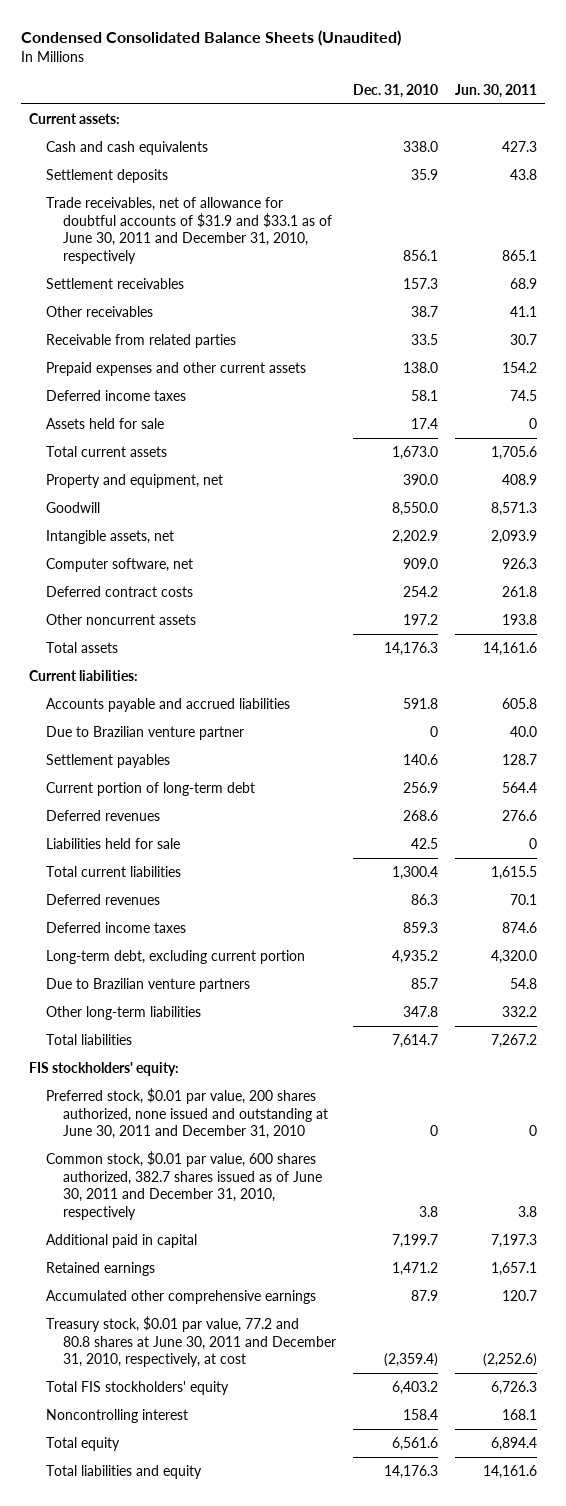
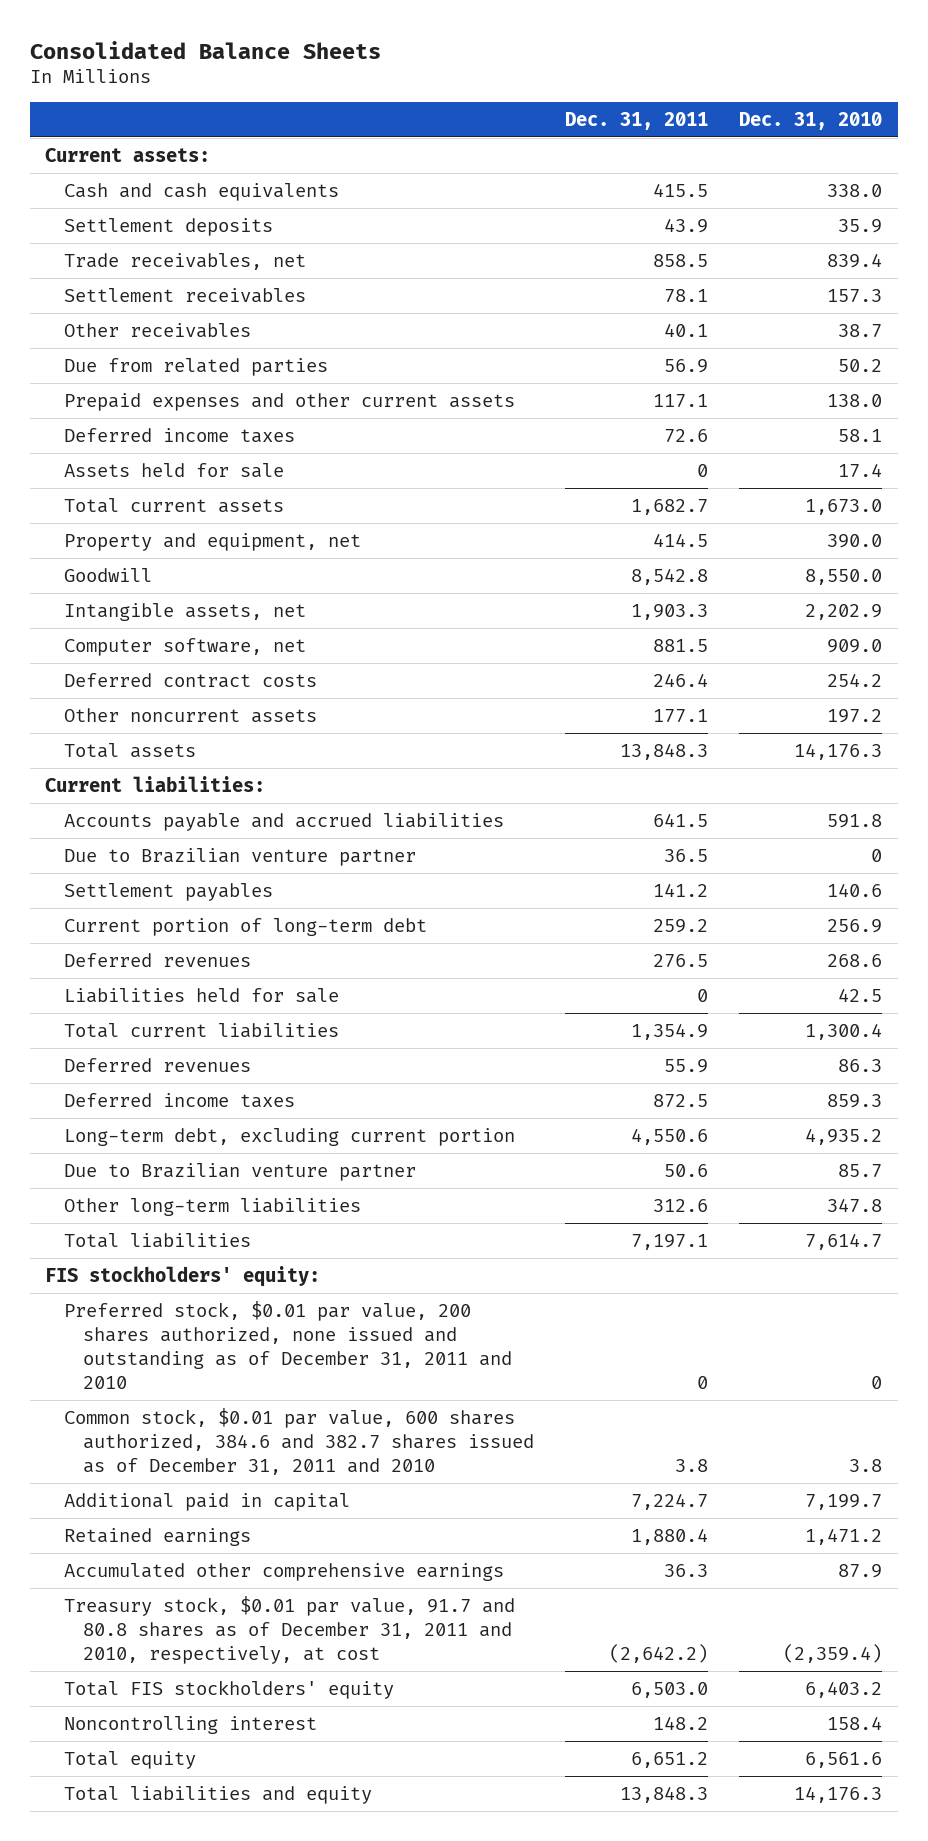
- Condensed Consolidated Balance Sheets (Unaudited)
+ Consolidated Balance Sheets
- | Dec. 31, 2010 | Jun. 30, 2011
+ | Dec. 31, 2011 | Dec. 31, 2010
- Trade receivables, net of allowance for doubtful accounts of $31.9 and $33.1 as of June 30, 2011 and December 31, 2010, respectively | 856.1 | 865.1
+ Trade receivables, net | 858.5 | 839.4
- Receivable from related parties | 33.5 | 30.7
+ Due from related parties | 56.9 | 50.2
- Due to Brazilian venture partners | 85.7 | 54.8
+ Due to Brazilian venture partner | 50.6 | 85.7
- Preferred stock, $0.01 par value, 200 shares authorized, none issued and outstanding at June 30, 2011 and December 31, 2010 | 0 | 0
- Common stock, $0.01 par value, 600 shares authorized, 382.7 shares issued as of June 30, 2011 and December 31, 2010, respectively | 3.8 | 3.8
+ Preferred stock, $0.01 par value, 200 shares authorized, none issued and outstanding as of December 31, 2011 and 2010 | 0 | 0
+ Common stock, $0.01 par value, 600 shares authorized, 384.6 and 382.7 shares issued as of December 31, 2011 and 2010 | 3.8 | 3.8
- Treasury stock, $0.01 par value, 77.2 and 80.8 shares at June 30, 2011 and December 31, 2010, respectively, at cost | (2,359.4) | (2,252.6)
+ Treasury stock, $0.01 par value, 91.7 and 80.8 shares as of December 31, 2011 and 2010, respectively, at cost | (2,642.2) | (2,359.4)

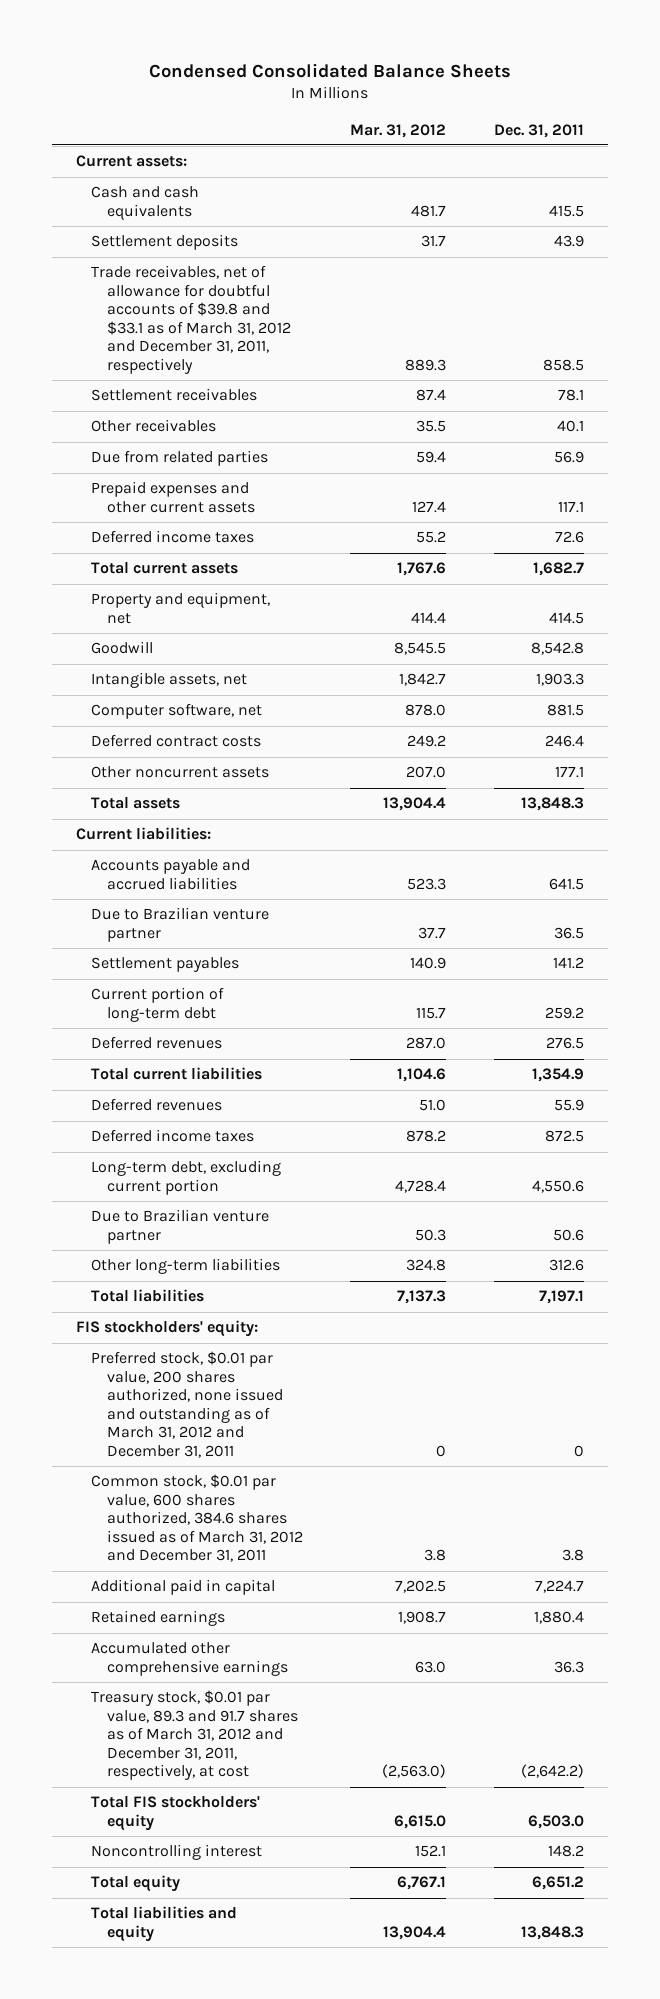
- Consolidated Balance Sheets
+ Condensed Consolidated Balance Sheets
- | Dec. 31, 2011 | Dec. 31, 2010
+ | Mar. 31, 2012 | Dec. 31, 2011
- Trade receivables, net | 858.5 | 839.4
+ Trade receivables, net of allowance for doubtful accounts of $39.8 and $33.1 as of March 31, 2012 and December 31, 2011, respectively | 889.3 | 858.5
- Assets held for sale | 0 | 17.4
- Liabilities held for sale | 0 | 42.5
- Preferred stock, $0.01 par value, 200 shares authorized, none issued and outstanding as of December 31, 2011 and 2010 | 0 | 0
- Common stock, $0.01 par value, 600 shares authorized, 384.6 and 382.7 shares issued as of December 31, 2011 and 2010 | 3.8 | 3.8
+ Preferred stock, $0.01 par value, 200 shares authorized, none issued and outstanding as of March 31, 2012 and December 31, 2011 | 0 | 0
+ Common stock, $0.01 par value, 600 shares authorized, 384.6 shares issued as of March 31, 2012 and December 31, 2011 | 3.8 | 3.8
- Treasury stock, $0.01 par value, 91.7 and 80.8 shares as of December 31, 2011 and 2010, respectively, at cost | (2,642.2) | (2,359.4)
+ Treasury stock, $0.01 par value, 89.3 and 91.7 shares as of March 31, 2012 and December 31, 2011, respectively, at cost | (2,563.0) | (2,642.2)

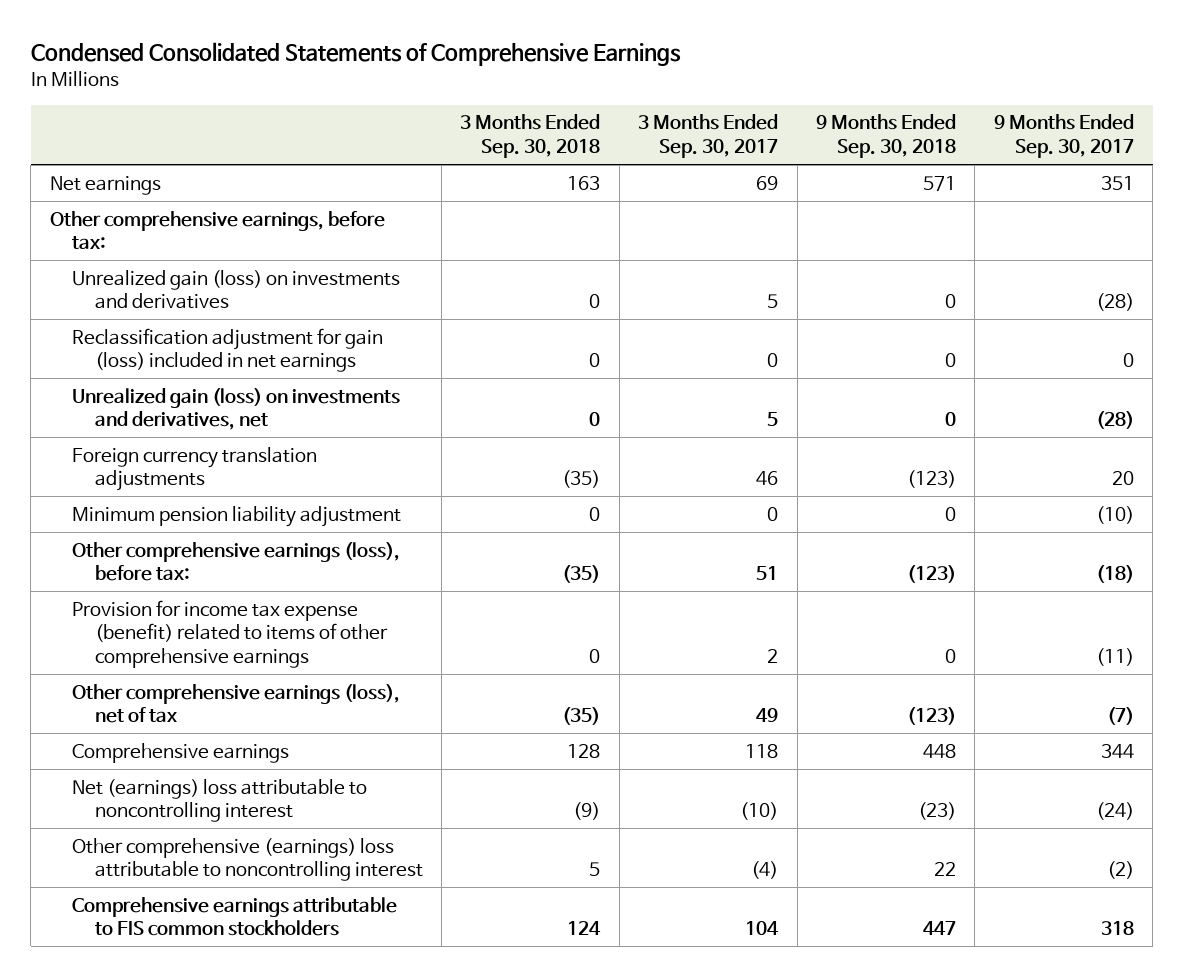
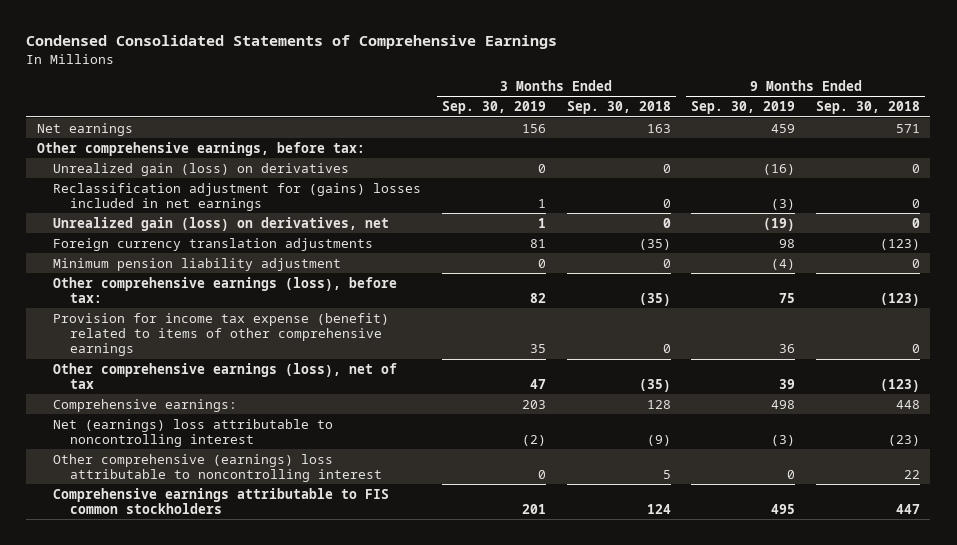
- | 3 Months Ended Sep. 30, 2018 | 3 Months Ended Sep. 30, 2017 | 9 Months Ended Sep. 30, 2018 | 9 Months Ended Sep. 30, 2017
+ | 3 Months Ended Sep. 30, 2019 | 3 Months Ended Sep. 30, 2018 | 9 Months Ended Sep. 30, 2019 | 9 Months Ended Sep. 30, 2018
- Unrealized gain (loss) on investments and derivatives | 0 | 5 | 0 | (28)
- Reclassification adjustment for gain (loss) included in net earnings | 0 | 0 | 0 | 0
- Unrealized gain (loss) on investments and derivatives, net | 0 | 5 | 0 | (28)
+ Unrealized gain (loss) on derivatives | 0 | 0 | (16) | 0
+ Reclassification adjustment for (gains) losses included in net earnings | 1 | 0 | (3) | 0
+ Unrealized gain (loss) on derivatives, net | 1 | 0 | (19) | 0
- Comprehensive earnings | 128 | 118 | 448 | 344
+ Comprehensive earnings: | 203 | 128 | 498 | 448

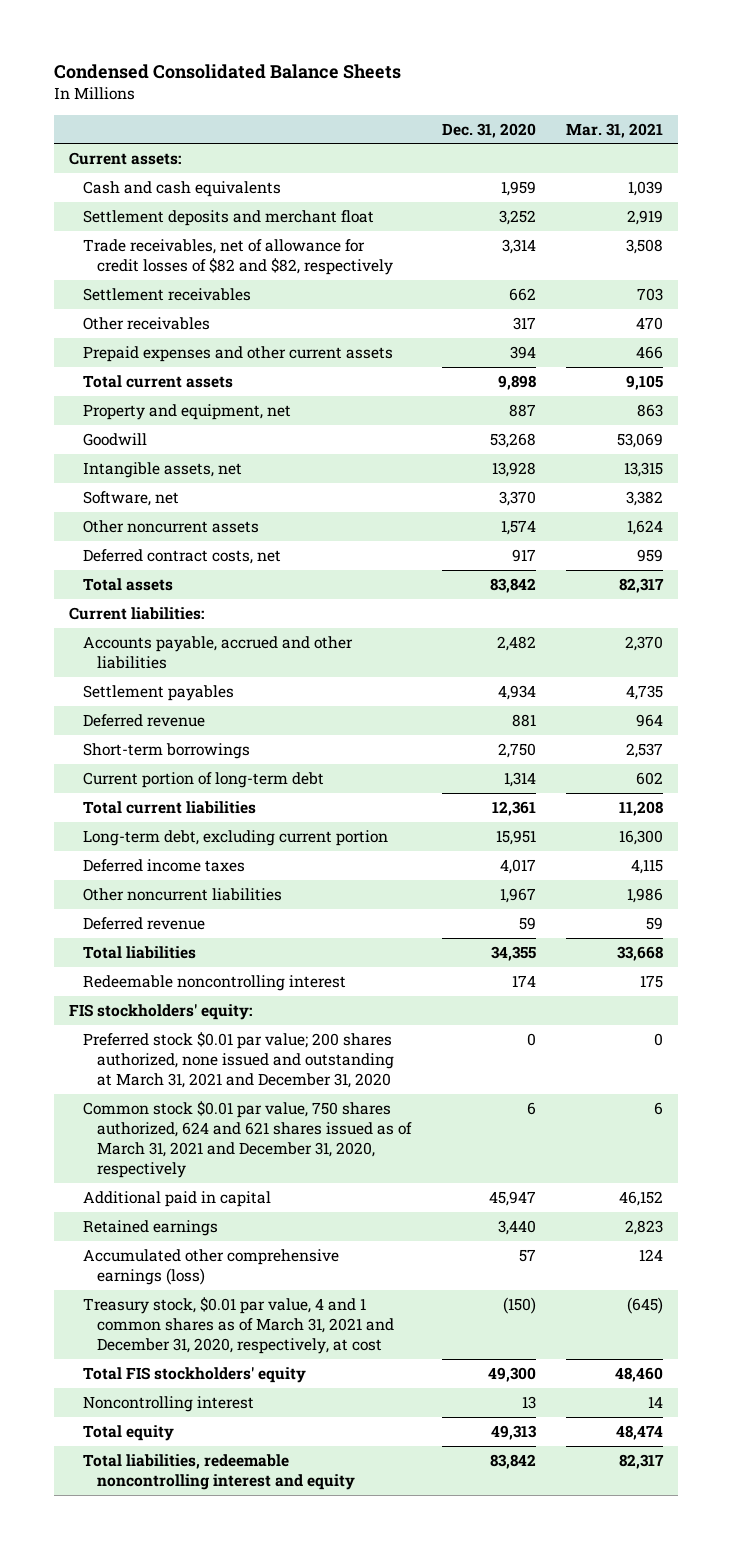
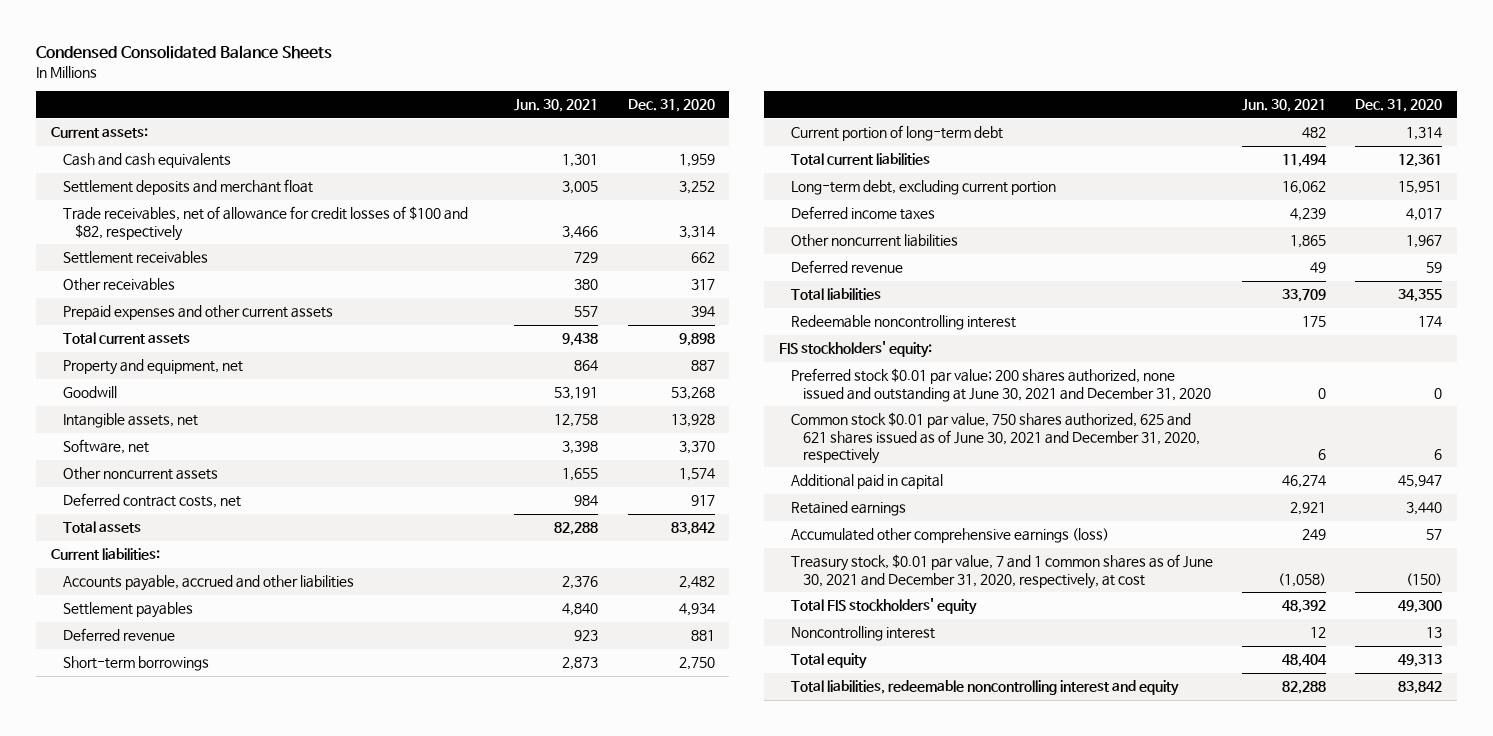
- | Dec. 31, 2020 | Mar. 31, 2021
+ | Jun. 30, 2021 | Dec. 31, 2020
- Trade receivables, net of allowance for credit losses of $82 and $82, respectively | 3,314 | 3,508
+ Trade receivables, net of allowance for credit losses of $100 and $82, respectively | 3,466 | 3,314
- Preferred stock $0.01 par value; 200 shares authorized, none issued and outstanding at March 31, 2021 and December 31, 2020 | 0 | 0
- Common stock $0.01 par value, 750 shares authorized, 624 and 621 shares issued as of March 31, 2021 and December 31, 2020, respectively | 6 | 6
+ Preferred stock $0.01 par value; 200 shares authorized, none issued and outstanding at June 30, 2021 and December 31, 2020 | 0 | 0
+ Common stock $0.01 par value, 750 shares authorized, 625 and 621 shares issued as of June 30, 2021 and December 31, 2020, respectively | 6 | 6
- Treasury stock, $0.01 par value, 4 and 1 common shares as of March 31, 2021 and December 31, 2020, respectively, at cost | (150) | (645)
+ Treasury stock, $0.01 par value, 7 and 1 common shares as of June 30, 2021 and December 31, 2020, respectively, at cost | (1,058) | (150)

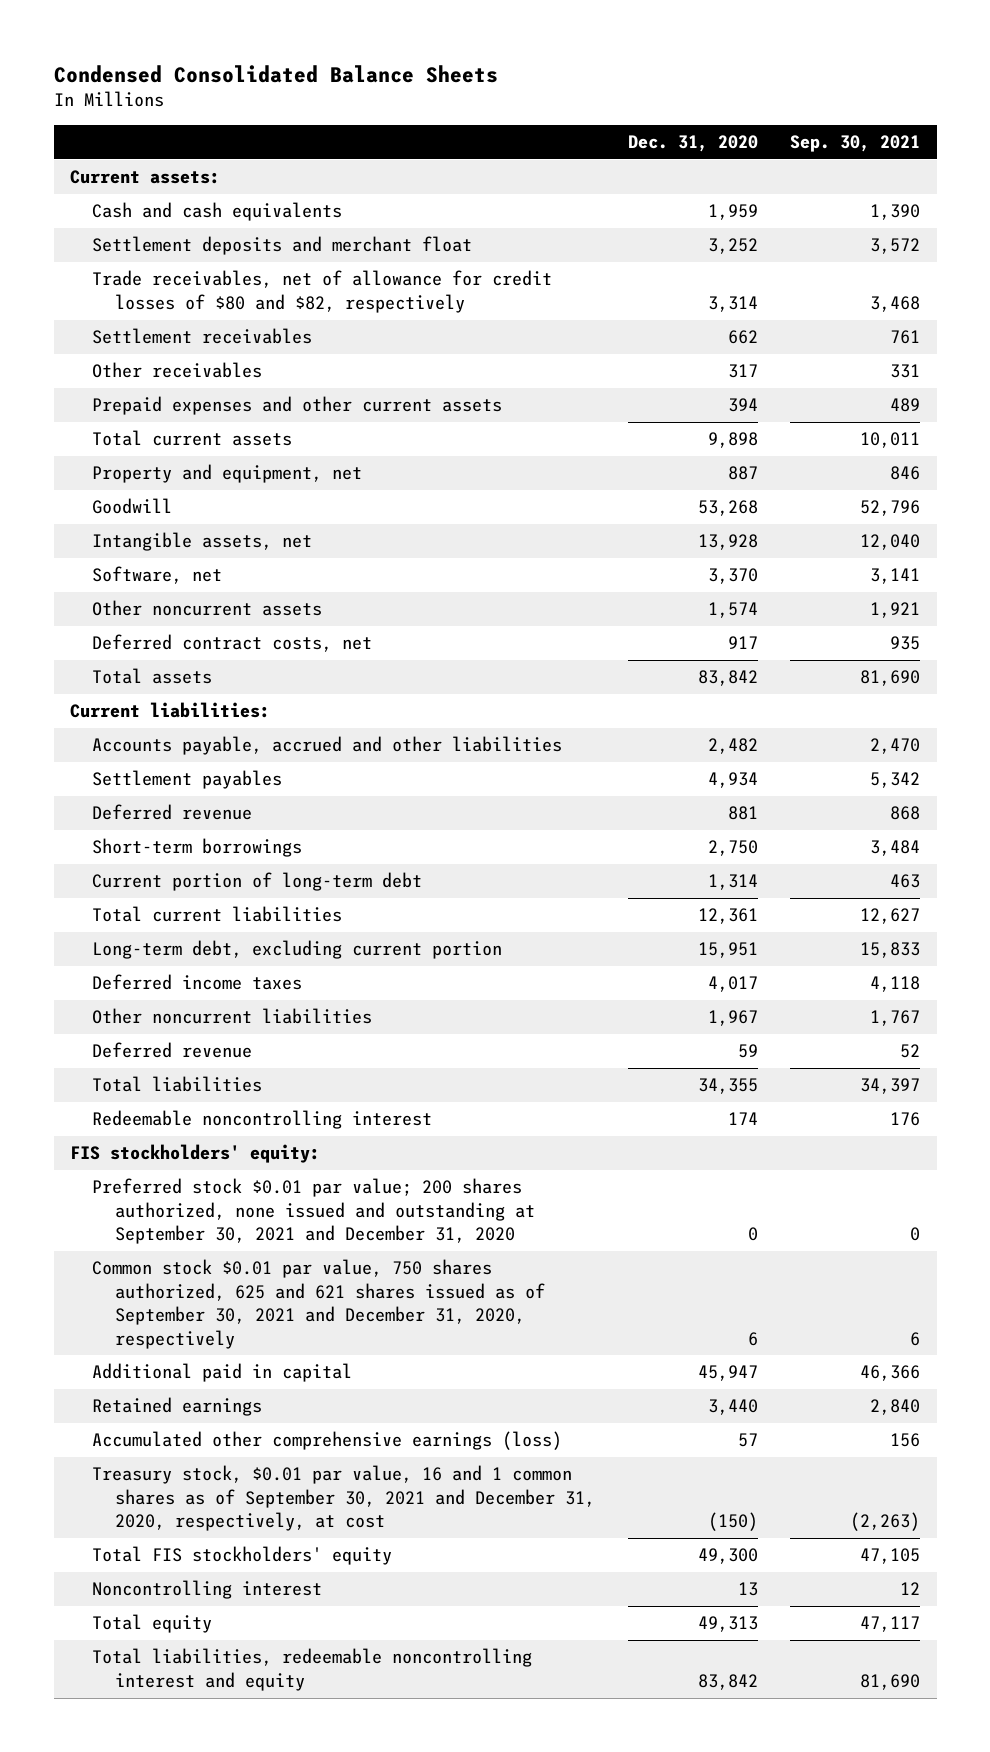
- | Jun. 30, 2021 | Dec. 31, 2020
+ | Dec. 31, 2020 | Sep. 30, 2021
- Trade receivables, net of allowance for credit losses of $100 and $82, respectively | 3,466 | 3,314
+ Trade receivables, net of allowance for credit losses of $80 and $82, respectively | 3,314 | 3,468
- Preferred stock $0.01 par value; 200 shares authorized, none issued and outstanding at June 30, 2021 and December 31, 2020 | 0 | 0
- Common stock $0.01 par value, 750 shares authorized, 625 and 621 shares issued as of June 30, 2021 and December 31, 2020, respectively | 6 | 6
+ Preferred stock $0.01 par value; 200 shares authorized, none issued and outstanding at September 30, 2021 and December 31, 2020 | 0 | 0
+ Common stock $0.01 par value, 750 shares authorized, 625 and 621 shares issued as of September 30, 2021 and December 31, 2020, respectively | 6 | 6
- Treasury stock, $0.01 par value, 7 and 1 common shares as of June 30, 2021 and December 31, 2020, respectively, at cost | (1,058) | (150)
+ Treasury stock, $0.01 par value, 16 and 1 common shares as of September 30, 2021 and December 31, 2020, respectively, at cost | (150) | (2,263)

